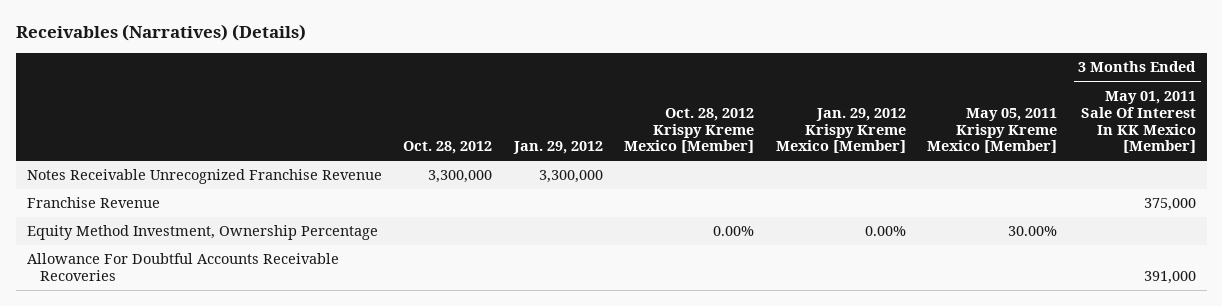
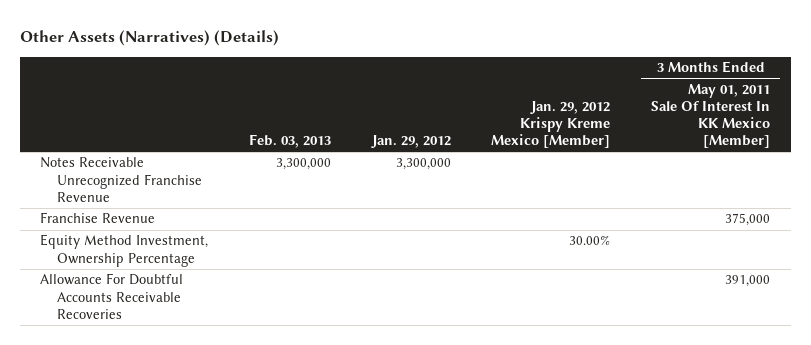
- Receivables (Narratives) (Details)
+ Other Assets (Narratives) (Details)
- | Oct. 28, 2012 | Jan. 29, 2012 | Oct. 28, 2012 Krispy Kreme Mexico [Member] | Jan. 29, 2012 Krispy Kreme Mexico [Member] | May 05, 2011 Krispy Kreme Mexico [Member] | 3 Months Ended May 01, 2011 Sale Of Interest In KK Mexico [Member]
+ | Feb. 03, 2013 | Jan. 29, 2012 | Jan. 29, 2012 Krispy Kreme Mexico [Member] | 3 Months Ended May 01, 2011 Sale Of Interest In KK Mexico [Member]
- Equity Method Investment, Ownership Percentage | | | 0.00% | 0.00% | 30.00% |
+ Equity Method Investment, Ownership Percentage | | | 30.00% |

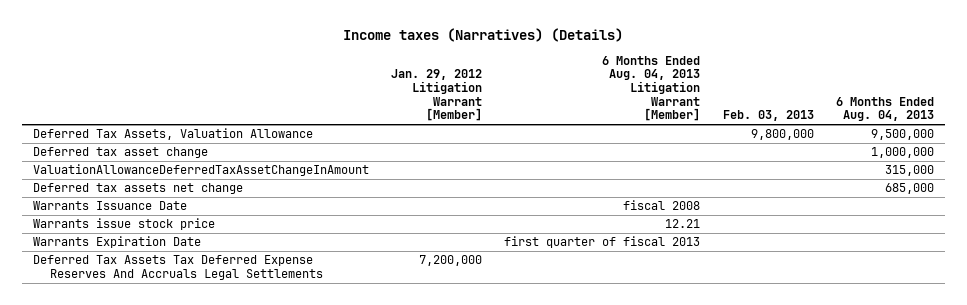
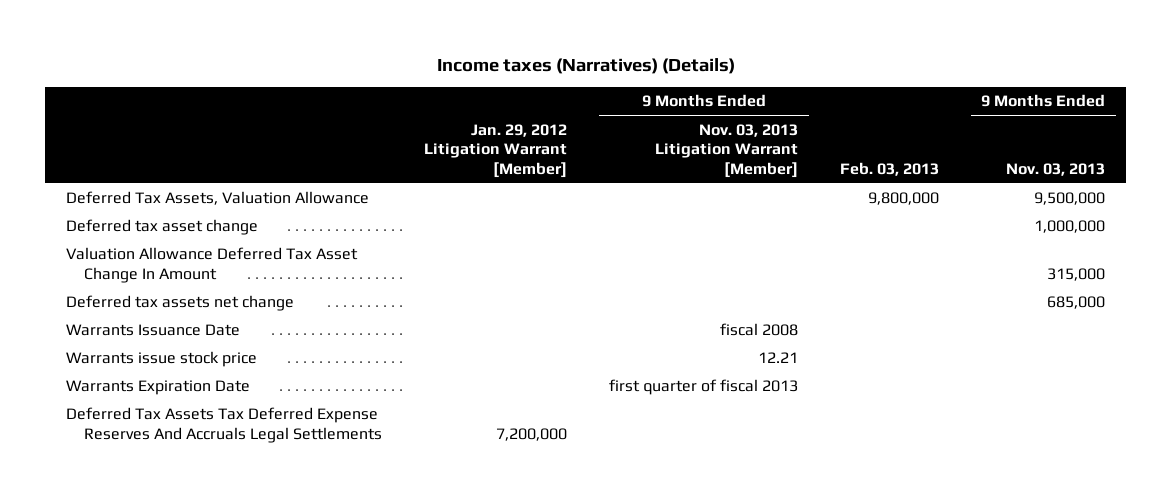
- | Jan. 29, 2012 Litigation Warrant [Member] | 6 Months Ended Aug. 04, 2013 Litigation Warrant [Member] | Feb. 03, 2013 | 6 Months Ended Aug. 04, 2013
+ | Jan. 29, 2012 Litigation Warrant [Member] | 9 Months Ended Nov. 03, 2013 Litigation Warrant [Member] | Feb. 03, 2013 | 9 Months Ended Nov. 03, 2013
- ValuationAllowanceDeferredTaxAssetChangeInAmount | | | | 315,000
+ Valuation Allowance Deferred Tax Asset Change In Amount | | | | 315,000

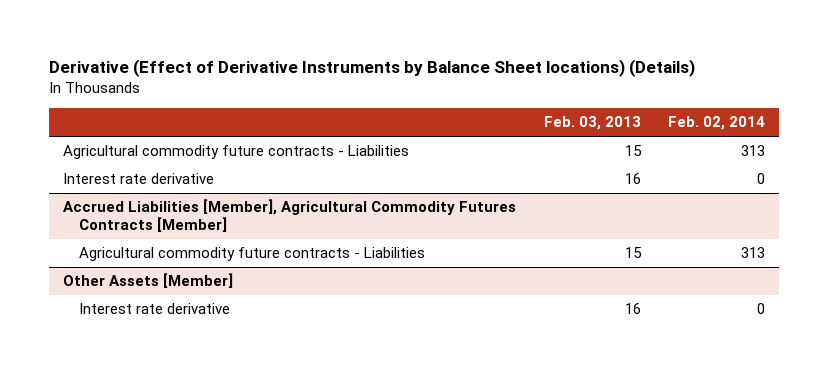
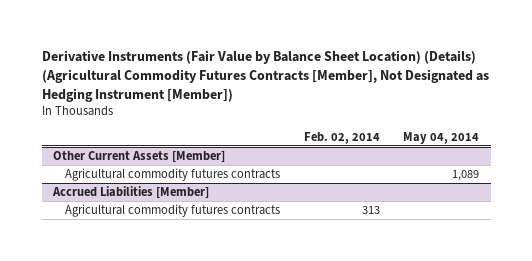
- Derivative (Effect of Derivative Instruments by Balance Sheet locations) (Details)
+ Derivative Instruments (Fair Value by Balance Sheet Location) (Details) (Agricultural Commodity Futures Contracts [Member], Not Designated as Hedging Instrument [Member])
- | Feb. 03, 2013 | Feb. 02, 2014
+ | Feb. 02, 2014 | May 04, 2014
- Agricultural commodity future contracts - Liabilities | 15 | 313
- Interest rate derivative | 16 | 0
- Accrued Liabilities [Member], Agricultural Commodity Futures Contracts [Member]
- Agricultural commodity future contracts - Liabilities | 15 | 313
- Other Assets [Member]
- Interest rate derivative | 16 | 0
+ Other Current Assets [Member]
+ Agricultural commodity futures contracts | | 1,089
+ Accrued Liabilities [Member]
+ Agricultural commodity futures contracts | 313 |

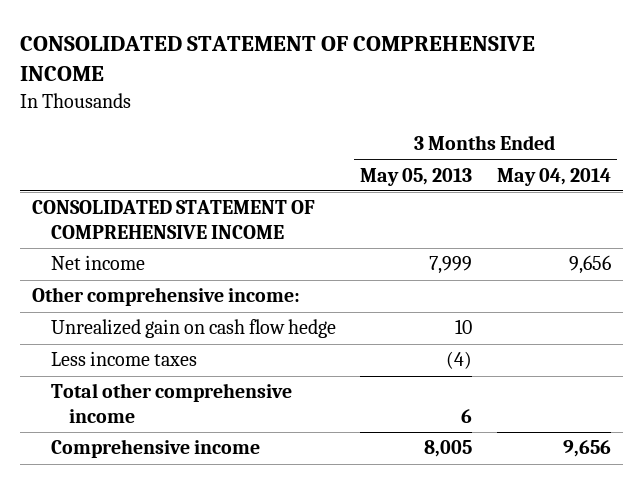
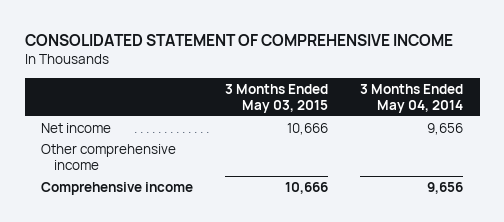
- | 3 Months Ended May 05, 2013 | 3 Months Ended May 04, 2014
+ | 3 Months Ended May 03, 2015 | 3 Months Ended May 04, 2014
- CONSOLIDATED STATEMENT OF COMPREHENSIVE INCOME
- Other comprehensive income:
- Unrealized gain on cash flow hedge | 10 |
- Less income taxes | (4) |
- Total other comprehensive income | 6 |
+ Other comprehensive income

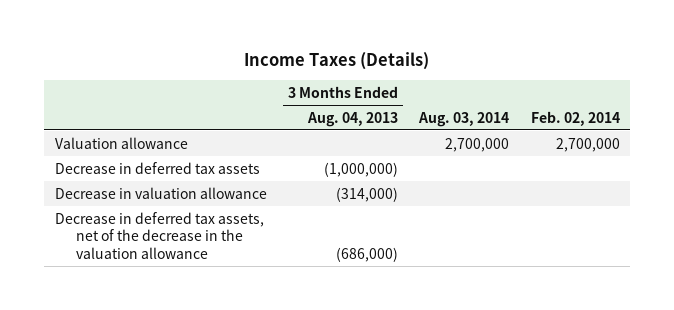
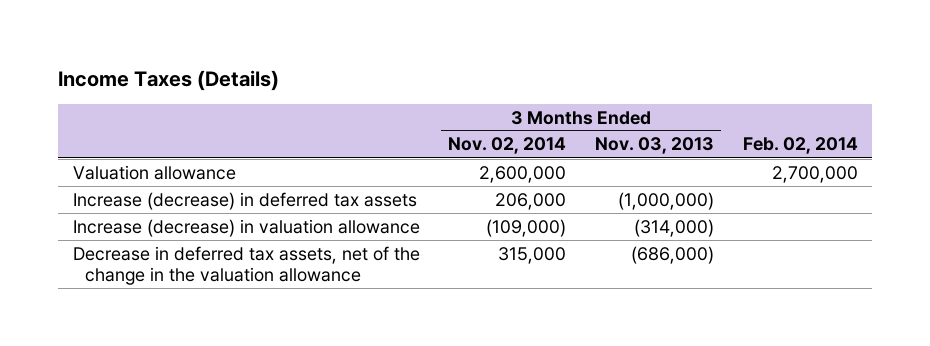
- | 3 Months Ended Aug. 04, 2013 | Aug. 03, 2014 | Feb. 02, 2014
+ | 3 Months Ended Nov. 02, 2014 | 3 Months Ended Nov. 03, 2013 | Feb. 02, 2014
- Decrease in deferred tax assets | (1,000,000) | |
- Decrease in valuation allowance | (314,000) | |
- Decrease in deferred tax assets, net of the decrease in the valuation allowance | (686,000) | |
+ Increase (decrease) in deferred tax assets | 206,000 | (1,000,000) |
+ Increase (decrease) in valuation allowance | (109,000) | (314,000) |
+ Decrease in deferred tax assets, net of the change in the valuation allowance | 315,000 | (686,000) |

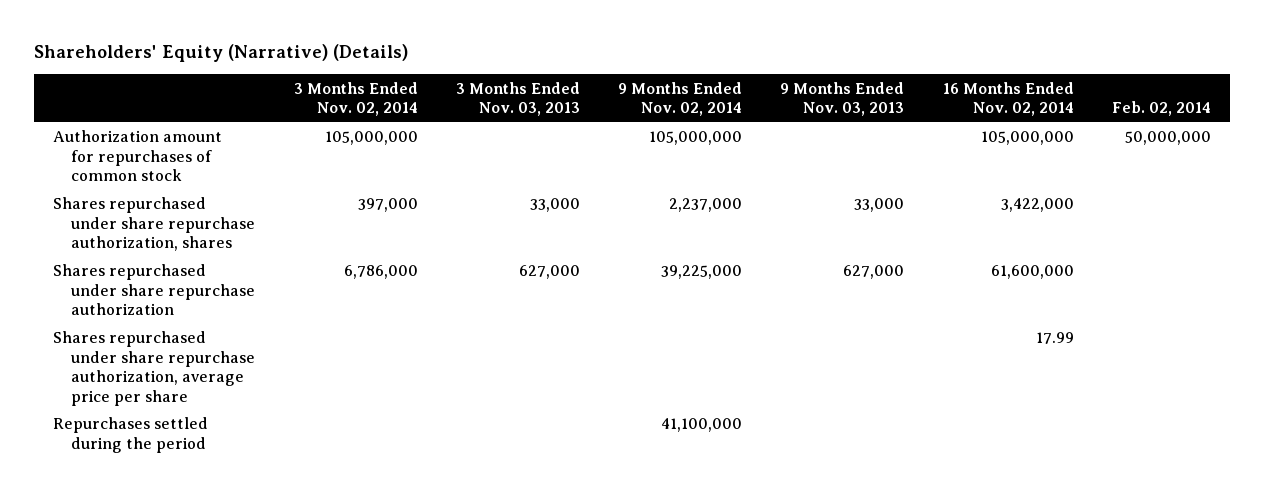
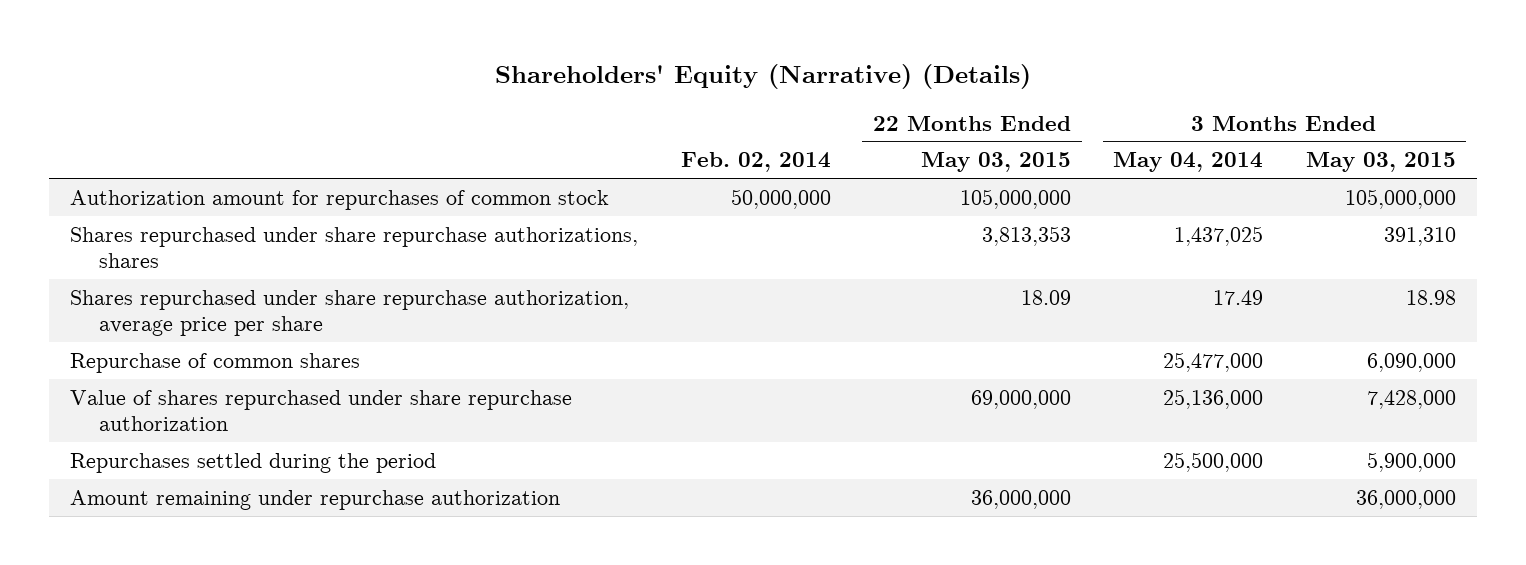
- | 3 Months Ended Nov. 02, 2014 | 3 Months Ended Nov. 03, 2013 | 9 Months Ended Nov. 02, 2014 | 9 Months Ended Nov. 03, 2013 | 16 Months Ended Nov. 02, 2014 | Feb. 02, 2014
+ | Feb. 02, 2014 | 22 Months Ended May 03, 2015 | 3 Months Ended May 04, 2014 | 3 Months Ended May 03, 2015
- Shares repurchased under share repurchase authorization, shares | 397,000 | 33,000 | 2,237,000 | 33,000 | 3,422,000 |
- Shares repurchased under share repurchase authorization | 6,786,000 | 627,000 | 39,225,000 | 627,000 | 61,600,000 |
+ Shares repurchased under share repurchase authorizations, shares | | 3,813,353 | 1,437,025 | 391,310
+ Repurchase of common shares | | | 25,477,000 | 6,090,000
+ Value of shares repurchased under share repurchase authorization | | 69,000,000 | 25,136,000 | 7,428,000
+ Amount remaining under repurchase authorization | | 36,000,000 | | 36,000,000

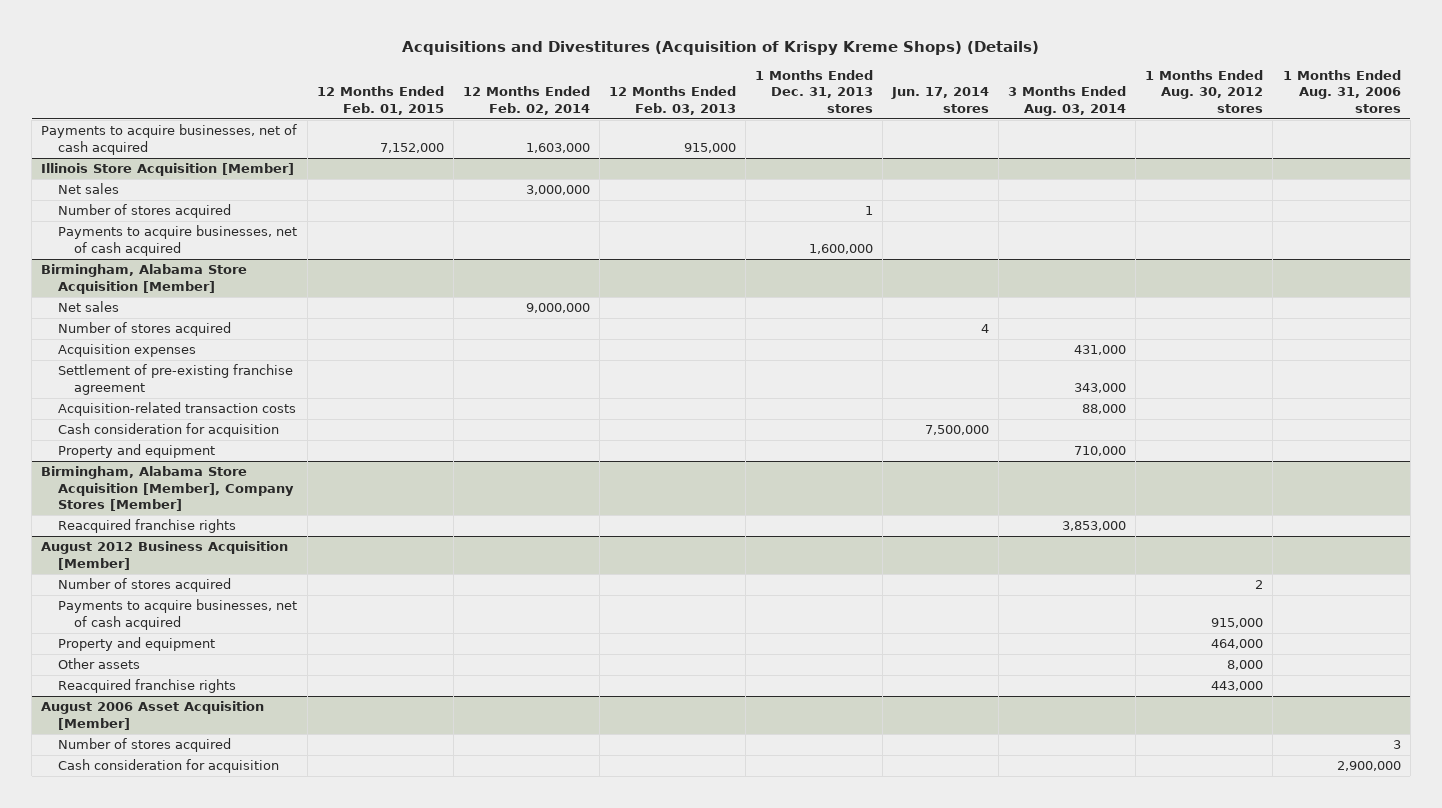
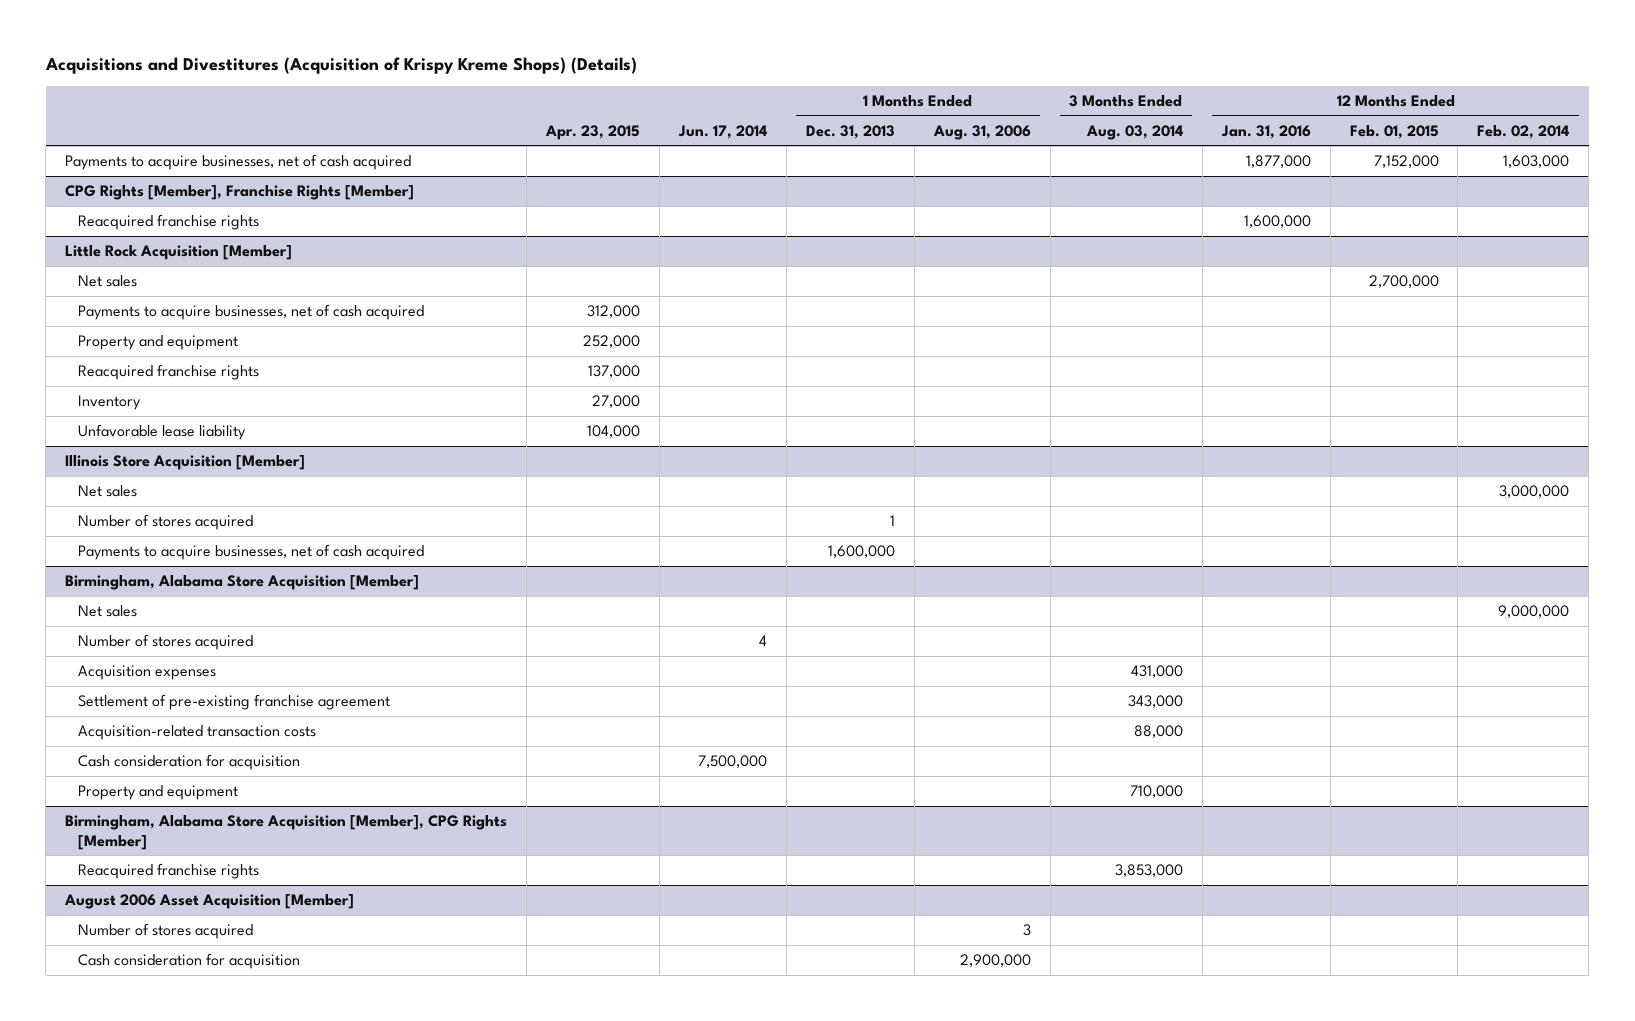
- | 12 Months Ended Feb. 01, 2015 | 12 Months Ended Feb. 02, 2014 | 12 Months Ended Feb. 03, 2013 | 1 Months Ended Dec. 31, 2013 stores | Jun. 17, 2014 stores | 3 Months Ended Aug. 03, 2014 | 1 Months Ended Aug. 30, 2012 stores | 1 Months Ended Aug. 31, 2006 stores
+ | Apr. 23, 2015 | Jun. 17, 2014 | 1 Months Ended Dec. 31, 2013 | 1 Months Ended Aug. 31, 2006 | 3 Months Ended Aug. 03, 2014 | 12 Months Ended Jan. 31, 2016 | 12 Months Ended Feb. 01, 2015 | 12 Months Ended Feb. 02, 2014
+ CPG Rights [Member], Franchise Rights [Member]
+ Reacquired franchise rights | | | | | | 1,600,000 | |
+ Little Rock Acquisition [Member]
+ Net sales | | | | | | | 2,700,000 |
+ Payments to acquire businesses, net of cash acquired | 312,000 | | | | | | |
+ Property and equipment | 252,000 | | | | | | |
+ Reacquired franchise rights | 137,000 | | | | | | |
+ Inventory | 27,000 | | | | | | |
+ Unfavorable lease liability | 104,000 | | | | | | |
- Birmingham, Alabama Store Acquisition [Member], Company Stores [Member]
+ Birmingham, Alabama Store Acquisition [Member], CPG Rights [Member]
- August 2012 Business Acquisition [Member]
- Number of stores acquired | | | | | | | 2 |
- Payments to acquire businesses, net of cash acquired | | | | | | | 915,000 |
- Property and equipment | | | | | | | 464,000 |
- Other assets | | | | | | | 8,000 |
- Reacquired franchise rights | | | | | | | 443,000 |

